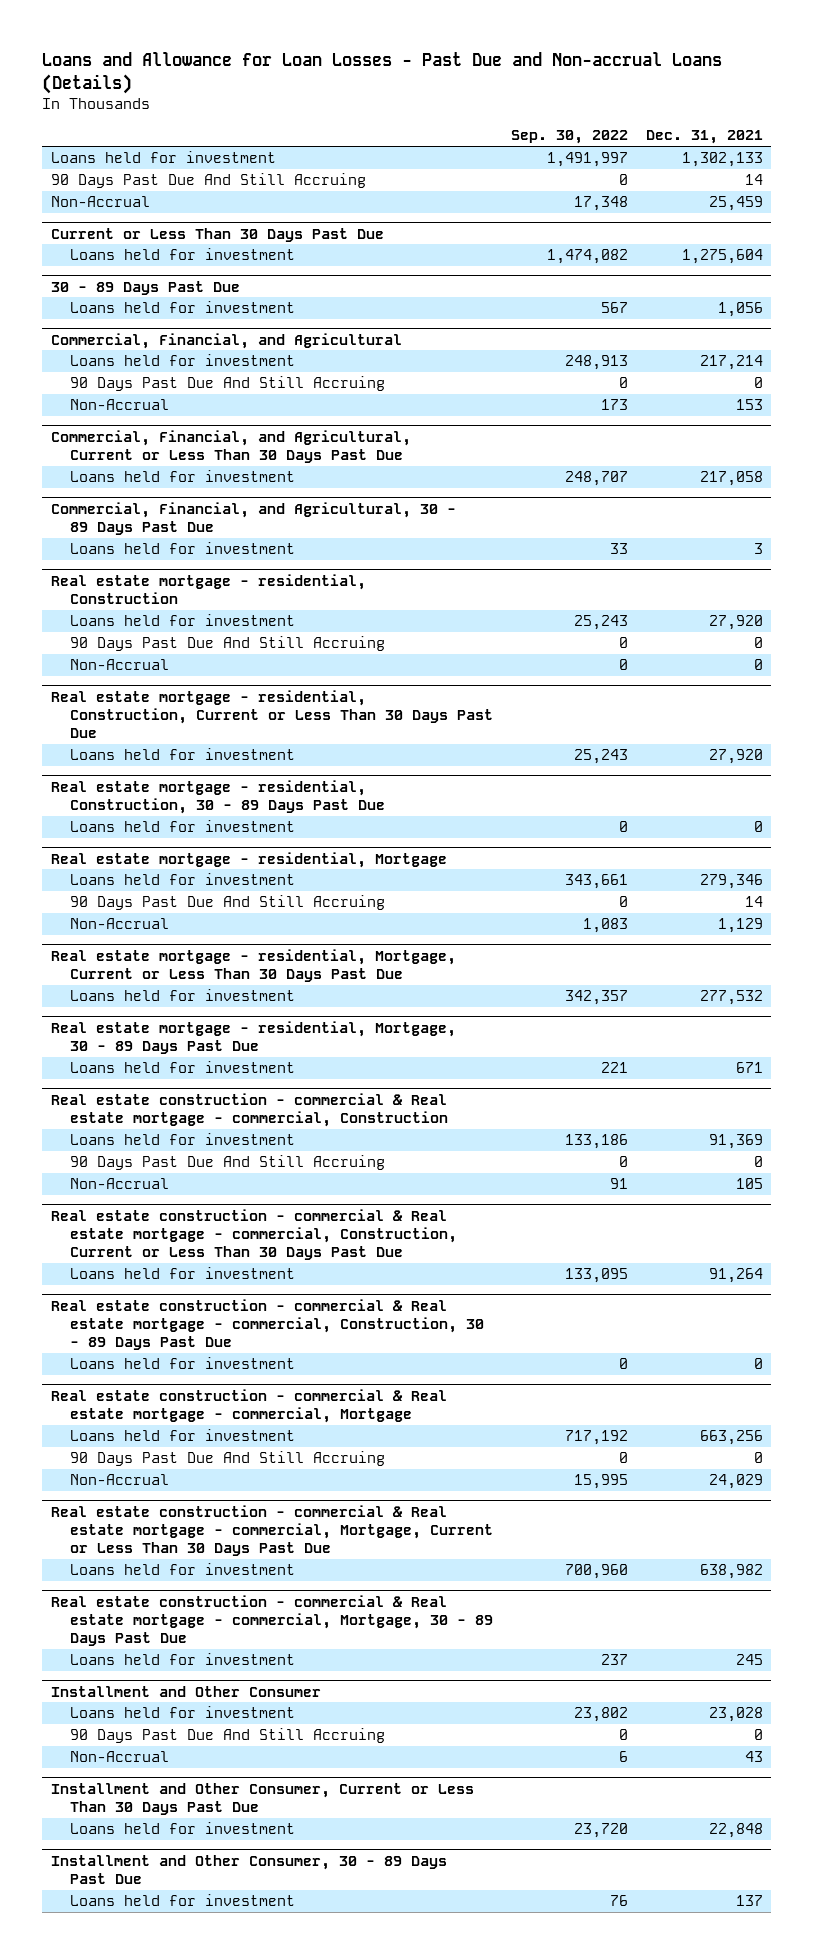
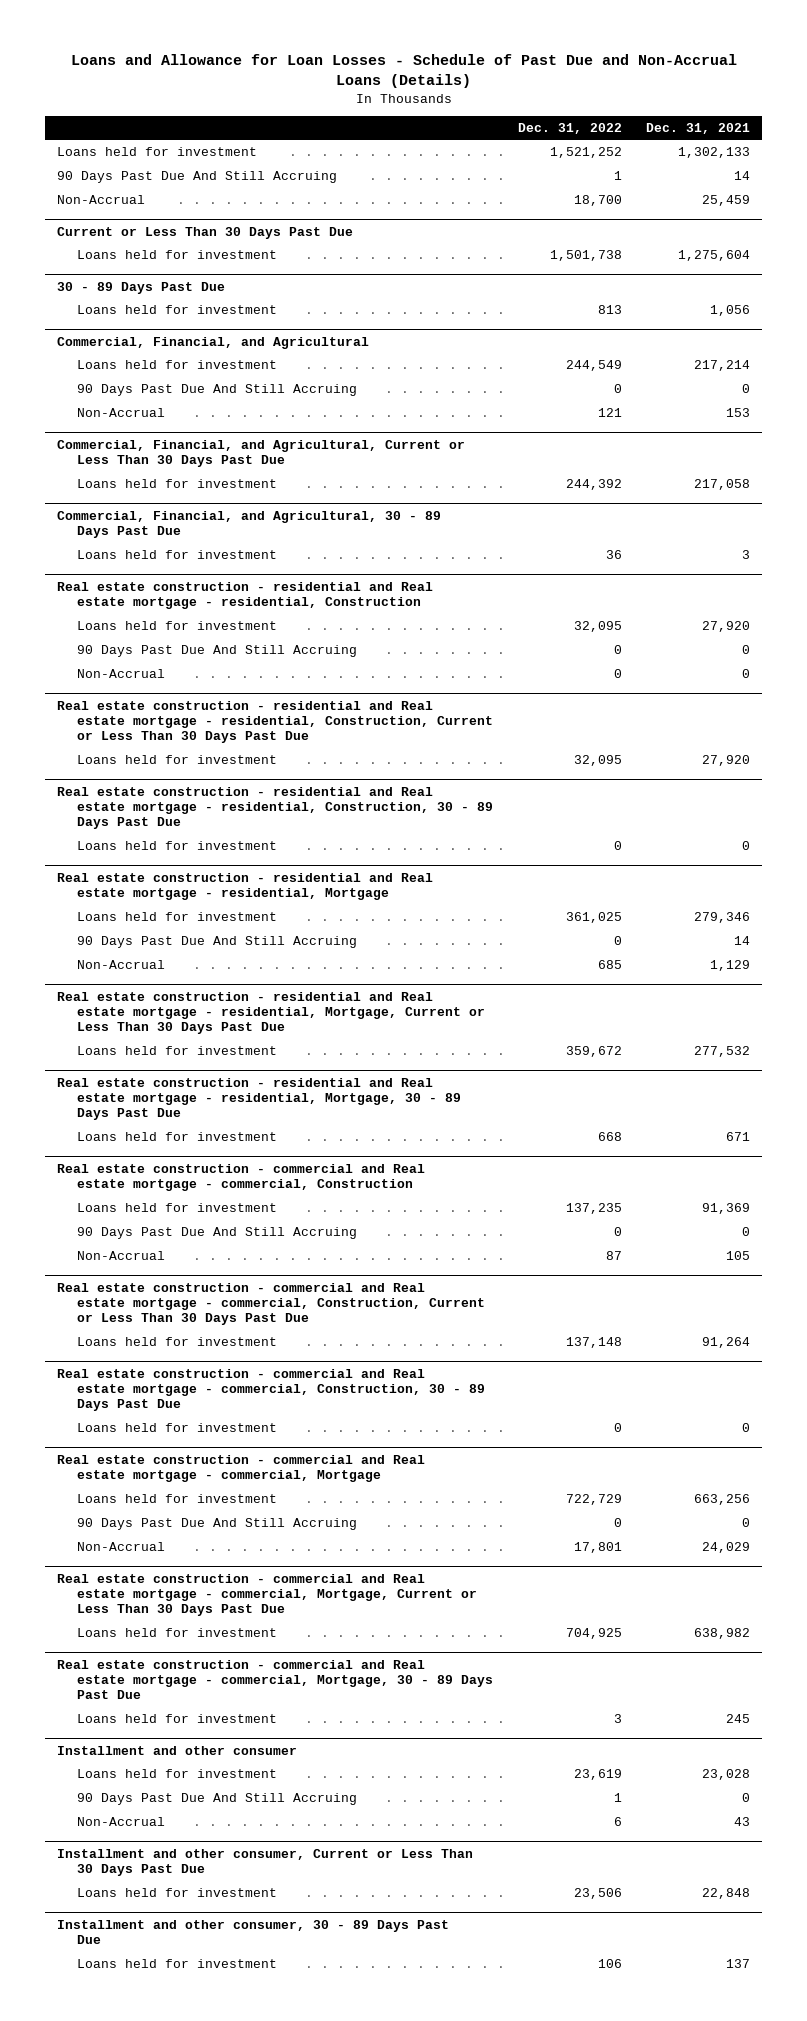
- Loans and Allowance for Loan Losses - Past Due and Non-accrual Loans (Details)
+ Loans and Allowance for Loan Losses - Schedule of Past Due and Non-Accrual Loans (Details)
- | Sep. 30, 2022 | Dec. 31, 2021
+ | Dec. 31, 2022 | Dec. 31, 2021
- Real estate mortgage - residential, Construction
+ Real estate construction - residential and Real estate mortgage - residential, Construction
- Real estate mortgage - residential, Construction, Current or Less Than 30 Days Past Due
+ Real estate construction - residential and Real estate mortgage - residential, Construction, Current or Less Than 30 Days Past Due
- Real estate mortgage - residential, Construction, 30 - 89 Days Past Due
+ Real estate construction - residential and Real estate mortgage - residential, Construction, 30 - 89 Days Past Due
- Real estate mortgage - residential, Mortgage
+ Real estate construction - residential and Real estate mortgage - residential, Mortgage
- Real estate mortgage - residential, Mortgage, Current or Less Than 30 Days Past Due
+ Real estate construction - residential and Real estate mortgage - residential, Mortgage, Current or Less Than 30 Days Past Due
- Real estate mortgage - residential, Mortgage, 30 - 89 Days Past Due
+ Real estate construction - residential and Real estate mortgage - residential, Mortgage, 30 - 89 Days Past Due
- Real estate construction - commercial & Real estate mortgage - commercial, Construction
+ Real estate construction - commercial and Real estate mortgage - commercial, Construction
- Real estate construction - commercial & Real estate mortgage - commercial, Construction, Current or Less Than 30 Days Past Due
+ Real estate construction - commercial and Real estate mortgage - commercial, Construction, Current or Less Than 30 Days Past Due
- Real estate construction - commercial & Real estate mortgage - commercial, Construction, 30 - 89 Days Past Due
+ Real estate construction - commercial and Real estate mortgage - commercial, Construction, 30 - 89 Days Past Due
- Real estate construction - commercial & Real estate mortgage - commercial, Mortgage
+ Real estate construction - commercial and Real estate mortgage - commercial, Mortgage
- Real estate construction - commercial & Real estate mortgage - commercial, Mortgage, Current or Less Than 30 Days Past Due
+ Real estate construction - commercial and Real estate mortgage - commercial, Mortgage, Current or Less Than 30 Days Past Due
- Real estate construction - commercial & Real estate mortgage - commercial, Mortgage, 30 - 89 Days Past Due
+ Real estate construction - commercial and Real estate mortgage - commercial, Mortgage, 30 - 89 Days Past Due
- Installment and Other Consumer
+ Installment and other consumer
- Installment and Other Consumer, Current or Less Than 30 Days Past Due
+ Installment and other consumer, Current or Less Than 30 Days Past Due
- Installment and Other Consumer, 30 - 89 Days Past Due
+ Installment and other consumer, 30 - 89 Days Past Due

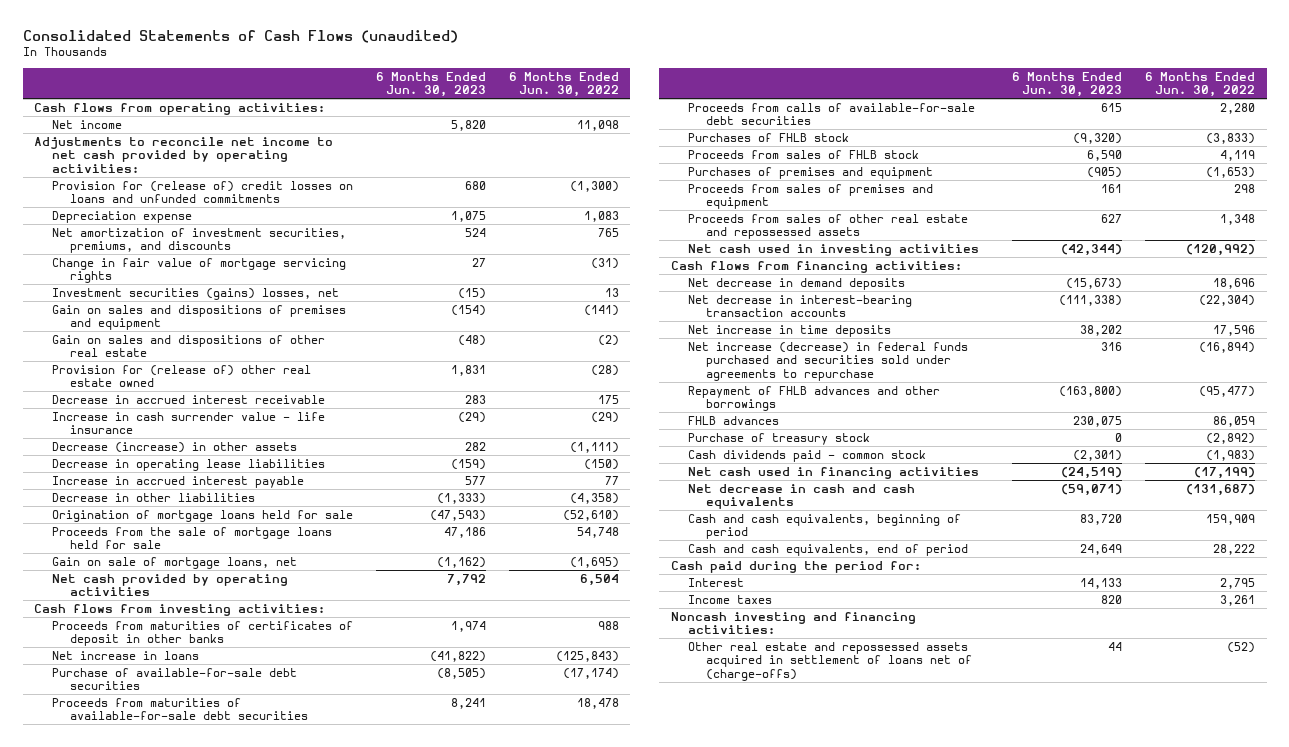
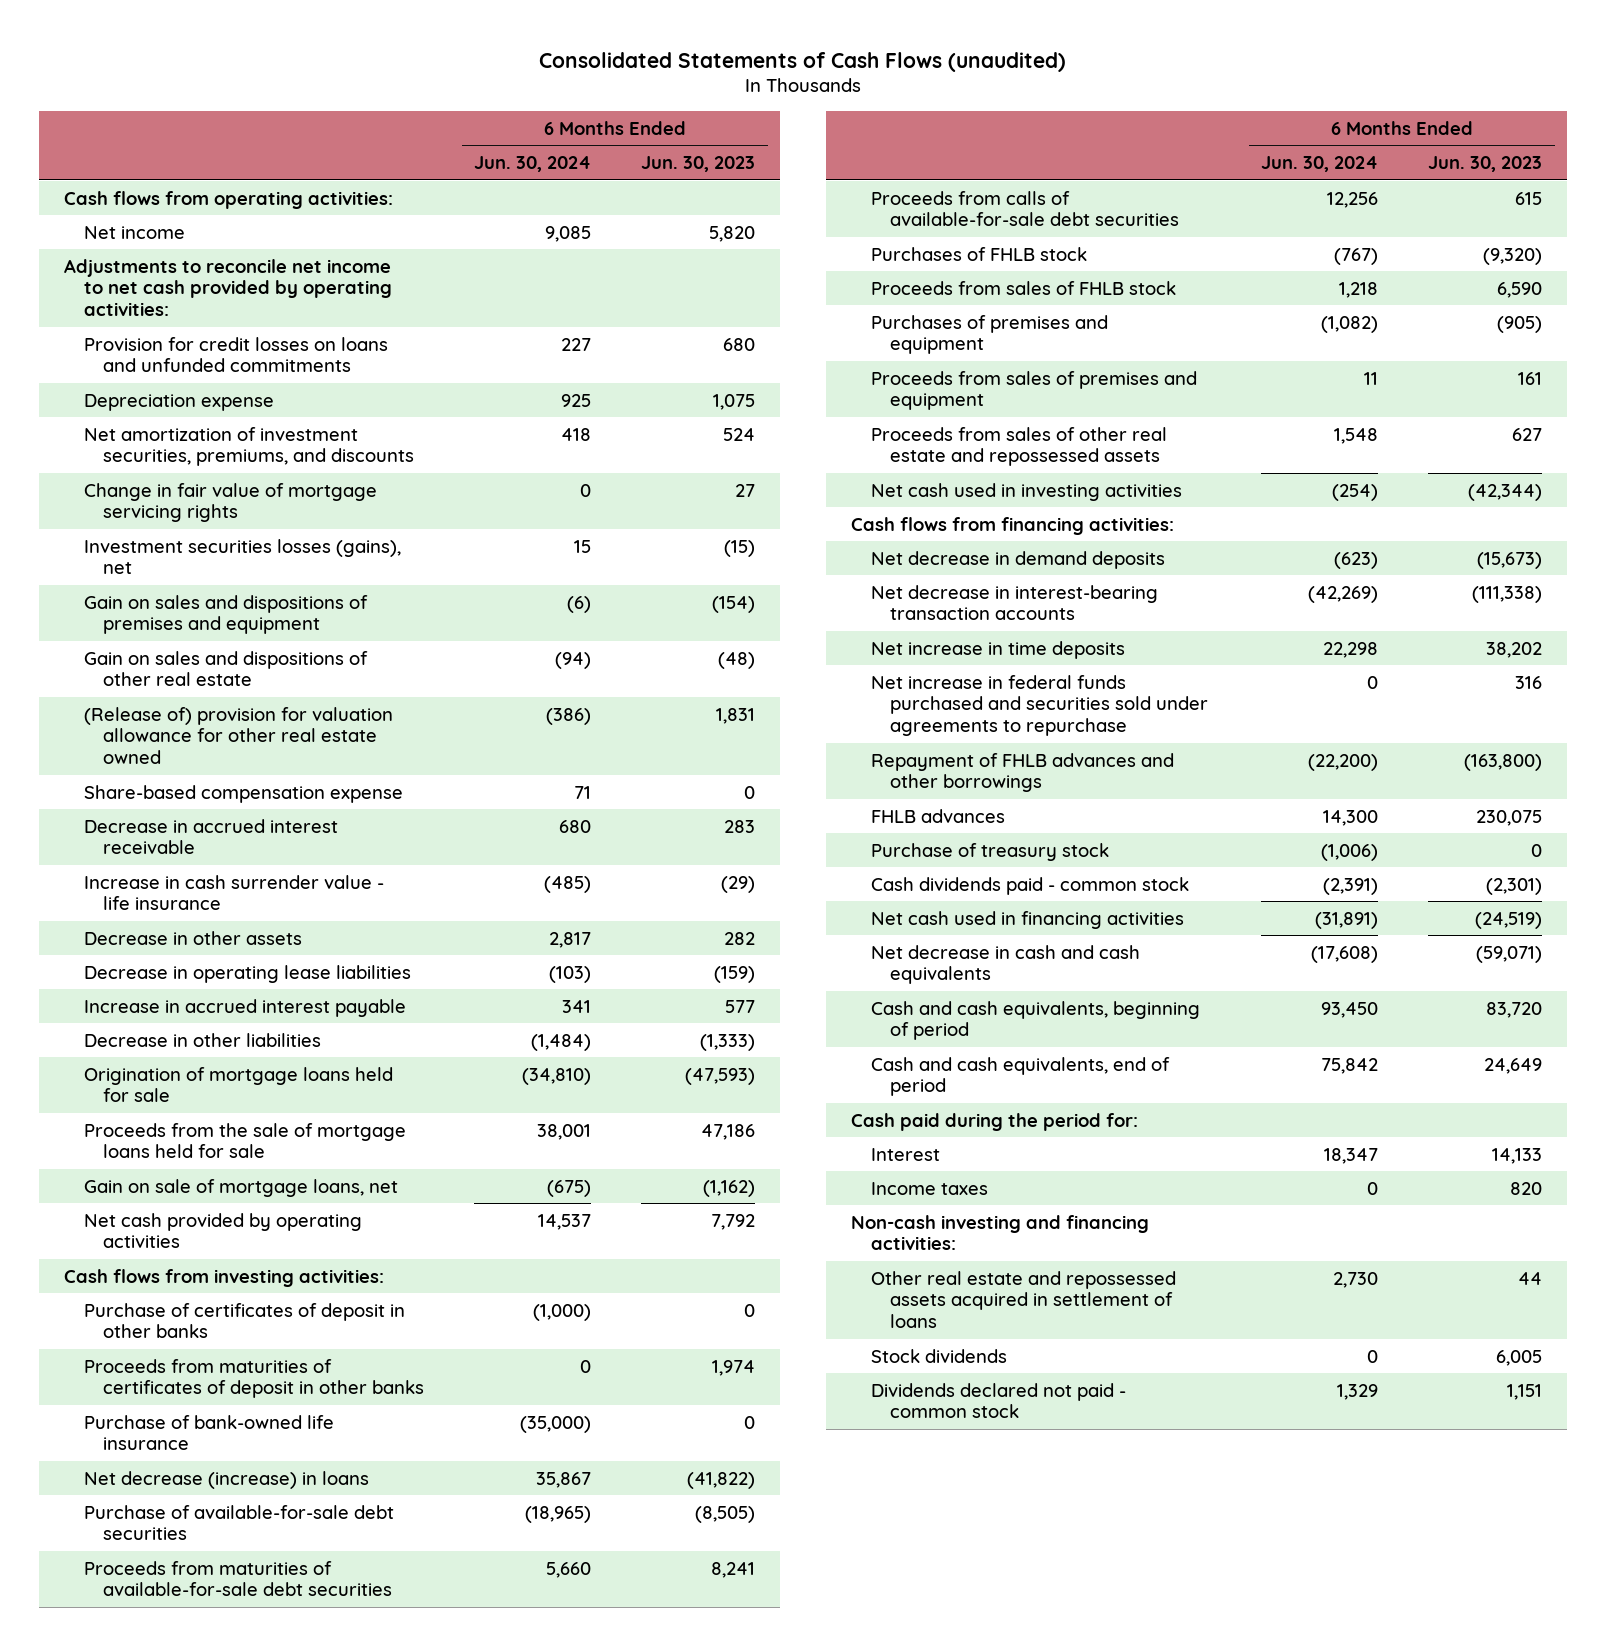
- | 6 Months Ended Jun. 30, 2023 | 6 Months Ended Jun. 30, 2022
+ | 6 Months Ended Jun. 30, 2024 | 6 Months Ended Jun. 30, 2023
- Provision for (release of) credit losses on loans and unfunded commitments | 680 | (1,300)
+ Provision for credit losses on loans and unfunded commitments | 227 | 680
- Investment securities (gains) losses, net | (15) | 13
+ Investment securities losses (gains), net | 15 | (15)
- Provision for (release of) other real estate owned | 1,831 | (28)
+ (Release of) provision for valuation allowance for other real estate owned | (386) | 1,831
+ Share-based compensation expense | 71 | 0
- Decrease (increase) in other assets | 282 | (1,111)
+ Decrease in other assets | 2,817 | 282
+ Purchase of certificates of deposit in other banks | (1,000) | 0
- Net increase in loans | (41,822) | (125,843)
+ Purchase of bank-owned life insurance | (35,000) | 0
+ Net decrease (increase) in loans | 35,867 | (41,822)
- Net increase (decrease) in federal funds purchased and securities sold under agreements to repurchase | 316 | (16,894)
+ Net increase in federal funds purchased and securities sold under agreements to repurchase | 0 | 316
- Noncash investing and financing activities:
- Other real estate and repossessed assets acquired in settlement of loans net of (charge-offs) | 44 | (52)
+ Non-cash investing and financing activities:
+ Other real estate and repossessed assets acquired in settlement of loans | 2,730 | 44
+ Stock dividends | 0 | 6,005
+ Dividends declared not paid - common stock | 1,329 | 1,151

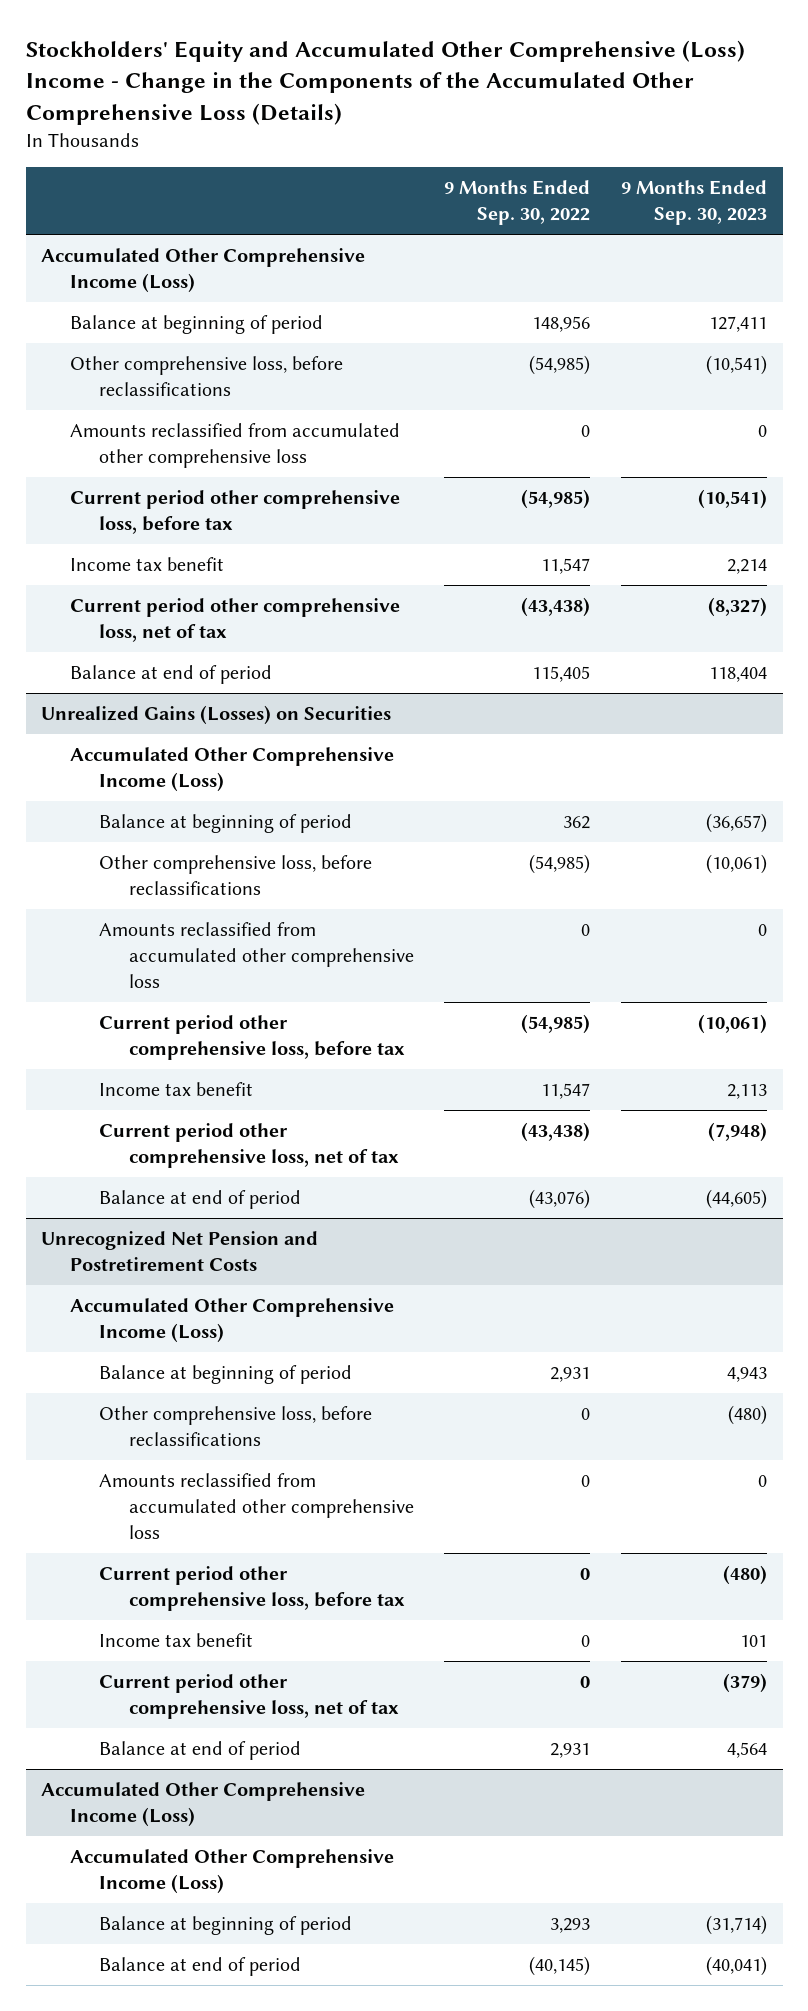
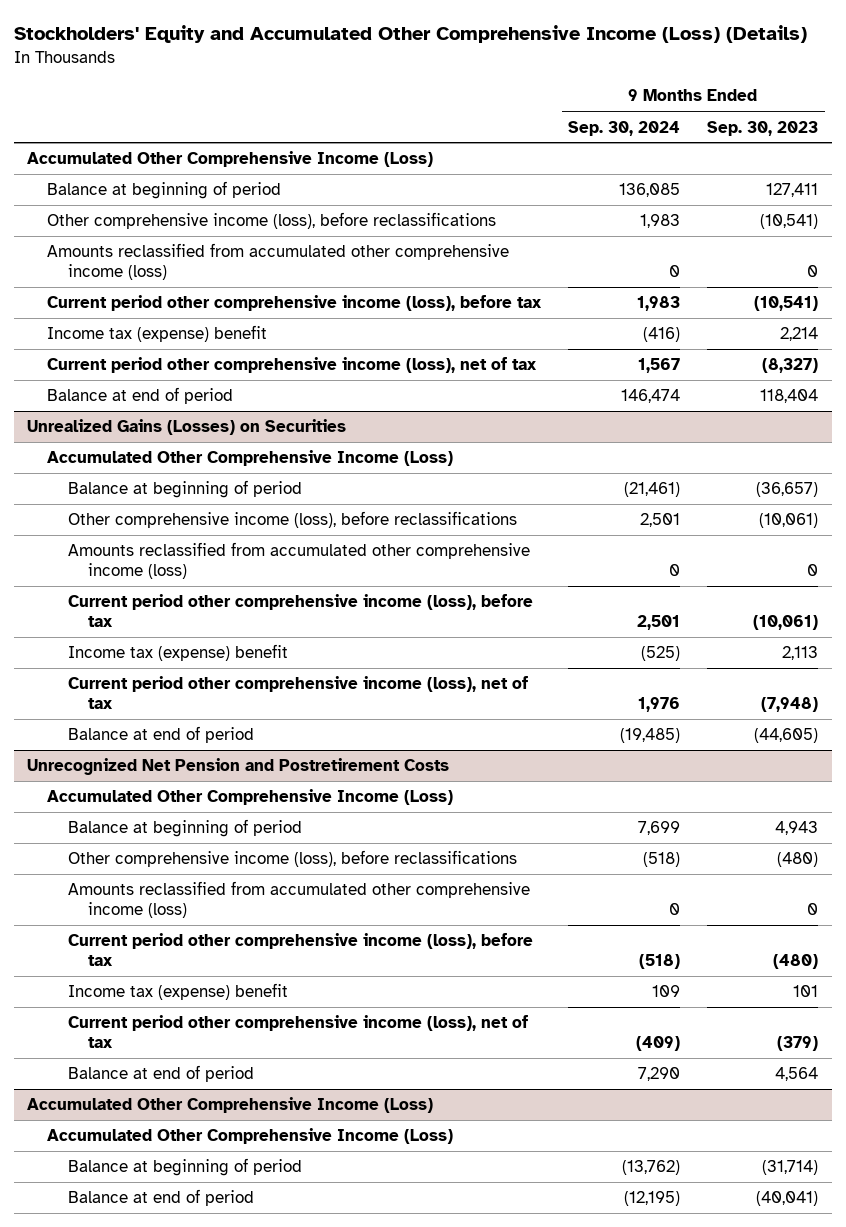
- Stockholders' Equity and Accumulated Other Comprehensive (Loss) Income - Change in the Components of the Accumulated Other Comprehensive Loss (Details)
+ Stockholders' Equity and Accumulated Other Comprehensive Income (Loss) (Details)
- | 9 Months Ended Sep. 30, 2022 | 9 Months Ended Sep. 30, 2023
+ | 9 Months Ended Sep. 30, 2024 | 9 Months Ended Sep. 30, 2023
- Other comprehensive loss, before reclassifications | (54,985) | (10,541)
- Amounts reclassified from accumulated other comprehensive loss | 0 | 0
- Current period other comprehensive loss, before tax | (54,985) | (10,541)
- Income tax benefit | 11,547 | 2,214
- Current period other comprehensive loss, net of tax | (43,438) | (8,327)
+ Other comprehensive income (loss), before reclassifications | 1,983 | (10,541)
+ Amounts reclassified from accumulated other comprehensive income (loss) | 0 | 0
+ Current period other comprehensive income (loss), before tax | 1,983 | (10,541)
+ Income tax (expense) benefit | (416) | 2,214
+ Current period other comprehensive income (loss), net of tax | 1,567 | (8,327)
@ Unrealized Gains (Losses) on Securities
- Other comprehensive loss, before reclassifications | (54,985) | (10,061)
- Amounts reclassified from accumulated other comprehensive loss | 0 | 0
- Current period other comprehensive loss, before tax | (54,985) | (10,061)
- Income tax benefit | 11,547 | 2,113
- Current period other comprehensive loss, net of tax | (43,438) | (7,948)
+ Other comprehensive income (loss), before reclassifications | 2,501 | (10,061)
+ Amounts reclassified from accumulated other comprehensive income (loss) | 0 | 0
+ Current period other comprehensive income (loss), before tax | 2,501 | (10,061)
+ Income tax (expense) benefit | (525) | 2,113
+ Current period other comprehensive income (loss), net of tax | 1,976 | (7,948)
@ Unrecognized Net Pension and Postretirement Costs
- Other comprehensive loss, before reclassifications | 0 | (480)
- Amounts reclassified from accumulated other comprehensive loss | 0 | 0
- Current period other comprehensive loss, before tax | 0 | (480)
- Income tax benefit | 0 | 101
- Current period other comprehensive loss, net of tax | 0 | (379)
+ Other comprehensive income (loss), before reclassifications | (518) | (480)
+ Amounts reclassified from accumulated other comprehensive income (loss) | 0 | 0
+ Current period other comprehensive income (loss), before tax | (518) | (480)
+ Income tax (expense) benefit | 109 | 101
+ Current period other comprehensive income (loss), net of tax | (409) | (379)

